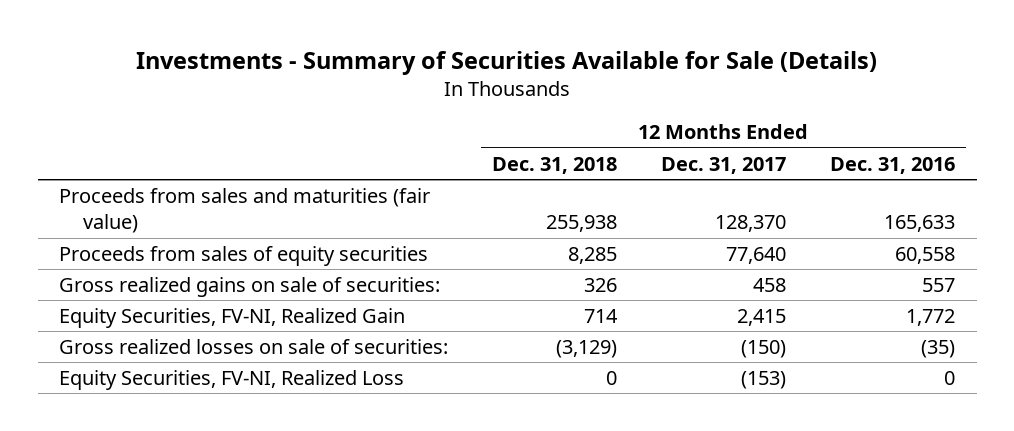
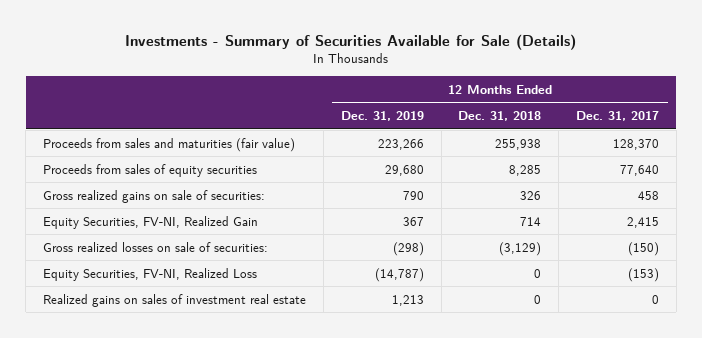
- | 12 Months Ended Dec. 31, 2018 | 12 Months Ended Dec. 31, 2017 | 12 Months Ended Dec. 31, 2016
+ | 12 Months Ended Dec. 31, 2019 | 12 Months Ended Dec. 31, 2018 | 12 Months Ended Dec. 31, 2017
+ Realized gains on sales of investment real estate | 1,213 | 0 | 0

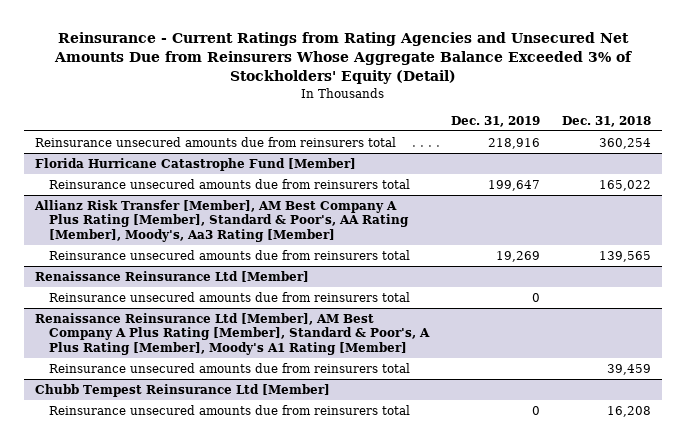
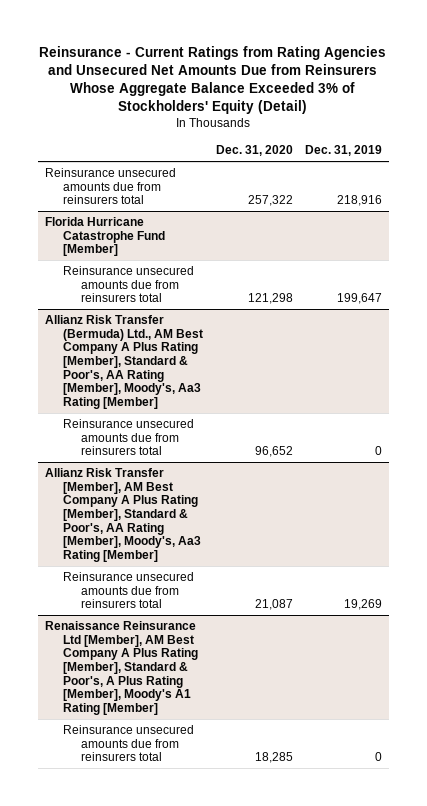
- | Dec. 31, 2019 | Dec. 31, 2018
+ | Dec. 31, 2020 | Dec. 31, 2019
+ Allianz Risk Transfer (Bermuda) Ltd., AM Best Company A Plus Rating [Member], Standard & Poor's, AA Rating [Member], Moody's, Aa3 Rating [Member]
+ Reinsurance unsecured amounts due from reinsurers total | 96,652 | 0
- Renaissance Reinsurance Ltd [Member]
- Reinsurance unsecured amounts due from reinsurers total | 0 |
@ Renaissance Reinsurance Ltd [Member], AM Best Company A Plus Rating [Member], Standard & Poor's, A Plus Rating [Member], Moody's A1 Rating [Member]
- Reinsurance unsecured amounts due from reinsurers total | | 39,459
- Chubb Tempest Reinsurance Ltd [Member]

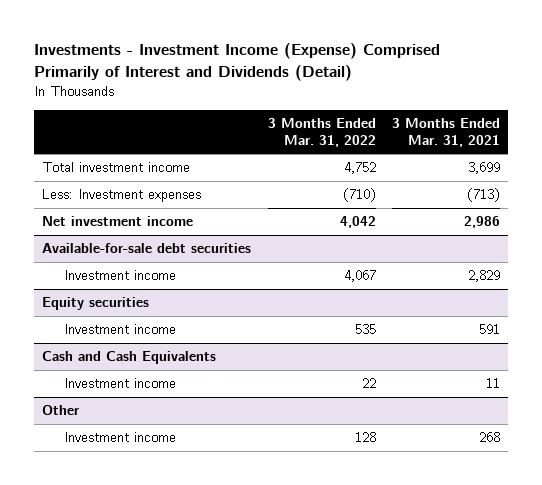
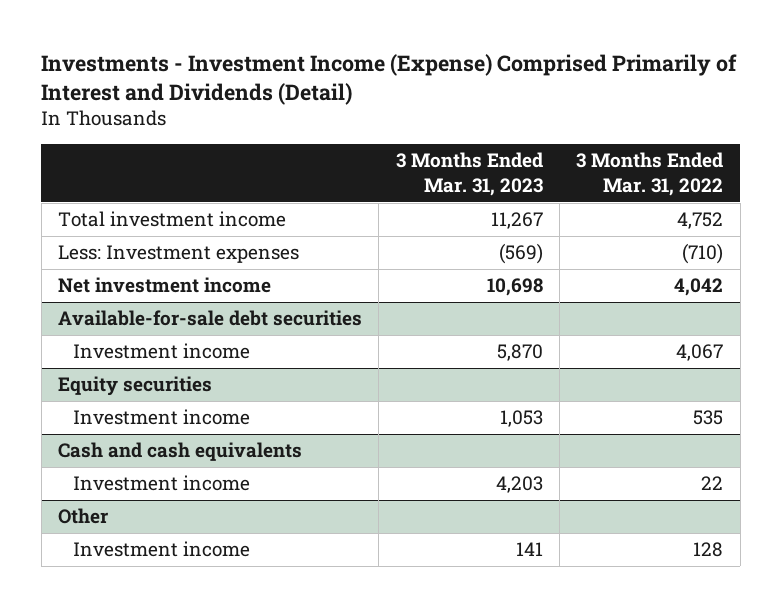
- | 3 Months Ended Mar. 31, 2022 | 3 Months Ended Mar. 31, 2021
+ | 3 Months Ended Mar. 31, 2023 | 3 Months Ended Mar. 31, 2022
- Cash and Cash Equivalents
+ Cash and cash equivalents

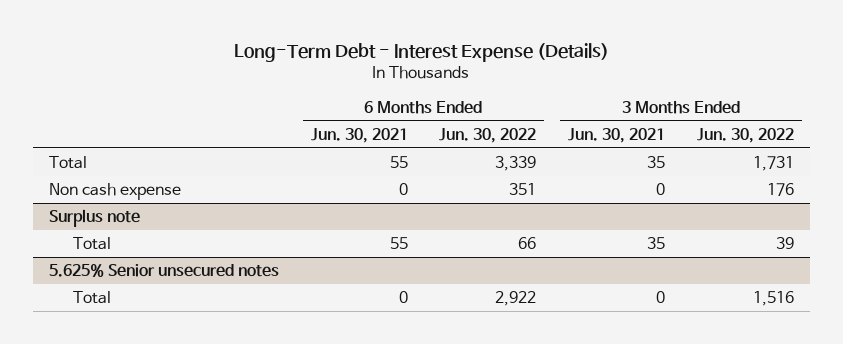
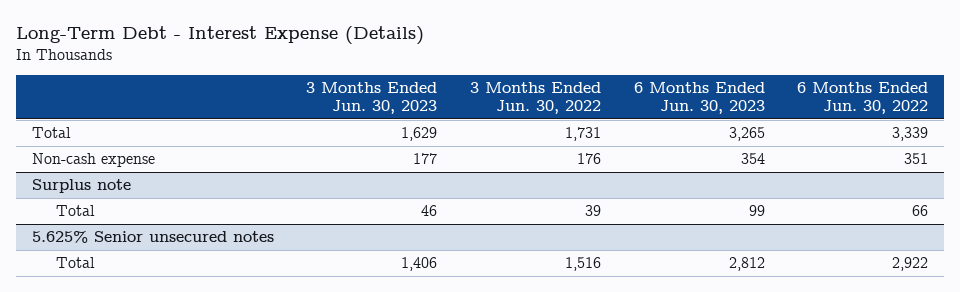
- | 6 Months Ended Jun. 30, 2021 | 6 Months Ended Jun. 30, 2022 | 3 Months Ended Jun. 30, 2021 | 3 Months Ended Jun. 30, 2022
+ | 3 Months Ended Jun. 30, 2023 | 3 Months Ended Jun. 30, 2022 | 6 Months Ended Jun. 30, 2023 | 6 Months Ended Jun. 30, 2022
- Non cash expense | 0 | 351 | 0 | 176
+ Non-cash expense | 177 | 176 | 354 | 351

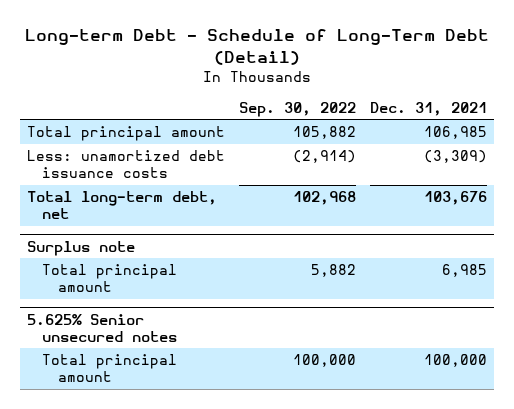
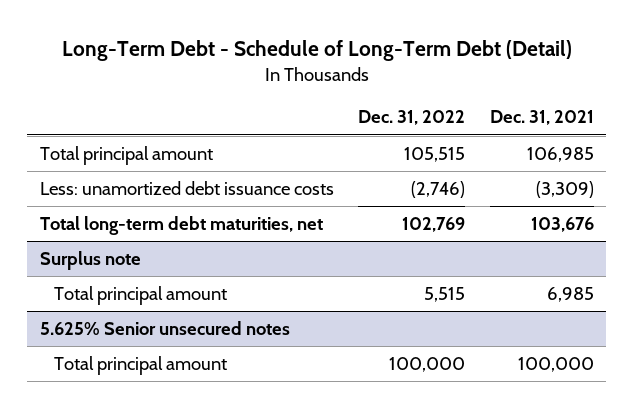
- Long-term Debt - Schedule of Long-Term Debt (Detail)
+ Long-Term Debt - Schedule of Long-Term Debt (Detail)
- | Sep. 30, 2022 | Dec. 31, 2021
+ | Dec. 31, 2022 | Dec. 31, 2021
- Total long-term debt, net | 102,968 | 103,676
+ Total long-term debt maturities, net | 102,769 | 103,676

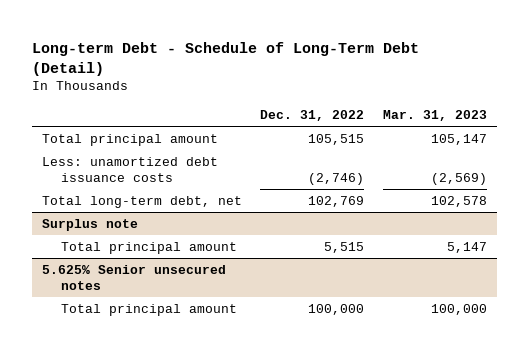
- Long-Term Debt - Schedule of Long-Term Debt (Detail)
+ Long-term Debt - Schedule of Long-Term Debt (Detail)
- | Dec. 31, 2022 | Dec. 31, 2021
+ | Dec. 31, 2022 | Mar. 31, 2023
- Total long-term debt maturities, net | 102,769 | 103,676
+ Total long-term debt, net | 102,769 | 102,578

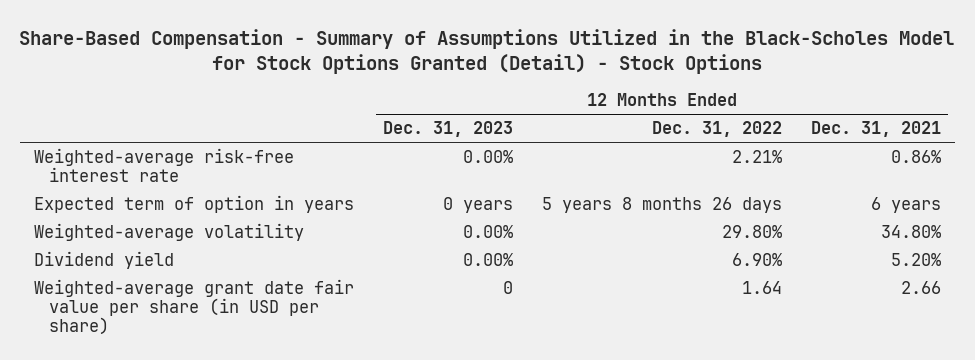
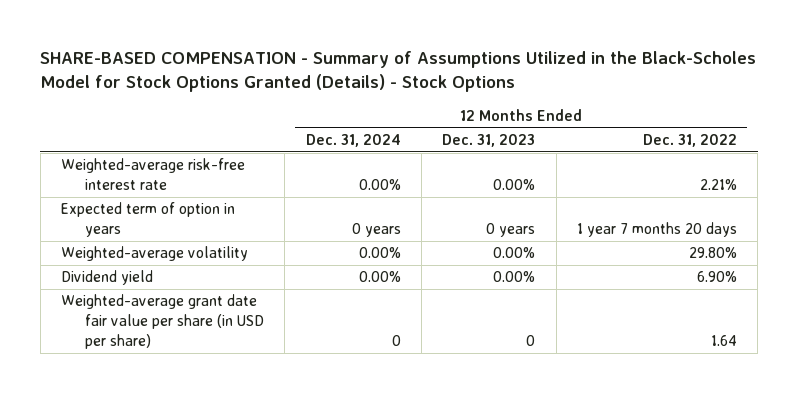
- Share-Based Compensation - Summary of Assumptions Utilized in the Black-Scholes Model for Stock Options Granted (Detail) - Stock Options
+ SHARE-BASED COMPENSATION - Summary of Assumptions Utilized in the Black-Scholes Model for Stock Options Granted (Details) - Stock Options
- | 12 Months Ended Dec. 31, 2023 | 12 Months Ended Dec. 31, 2022 | 12 Months Ended Dec. 31, 2021
+ | 12 Months Ended Dec. 31, 2024 | 12 Months Ended Dec. 31, 2023 | 12 Months Ended Dec. 31, 2022
- Expected term of option in years | 0 years | 5 years 8 months 26 days | 6 years
+ Expected term of option in years | 0 years | 0 years | 1 year 7 months 20 days

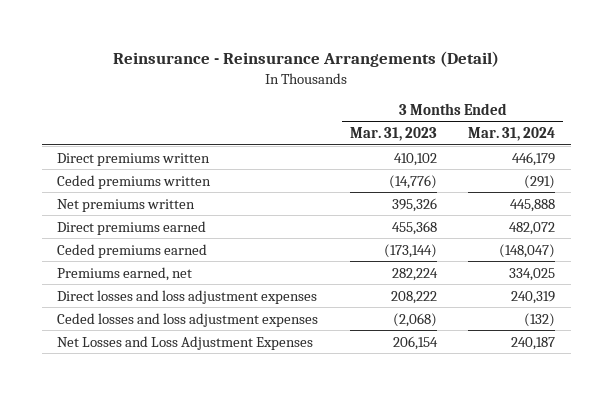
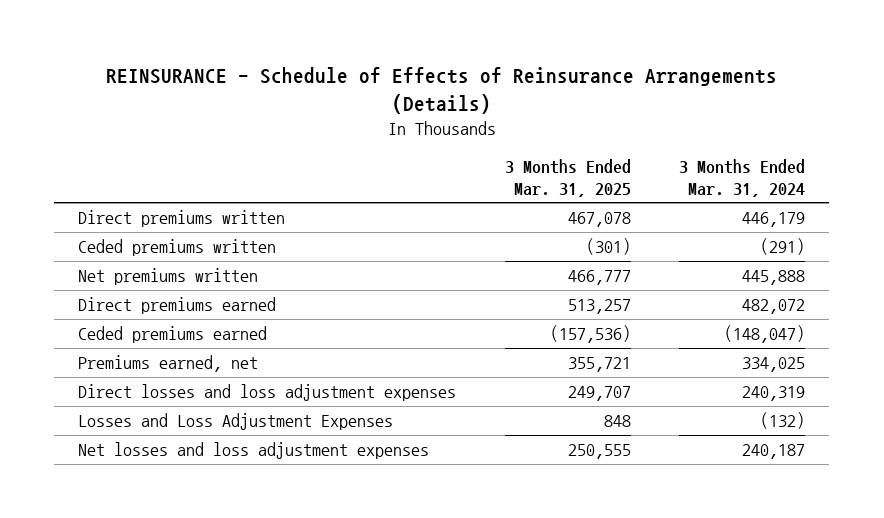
- Reinsurance - Reinsurance Arrangements (Detail)
+ REINSURANCE - Schedule of Effects of Reinsurance Arrangements (Details)
- | 3 Months Ended Mar. 31, 2023 | 3 Months Ended Mar. 31, 2024
+ | 3 Months Ended Mar. 31, 2025 | 3 Months Ended Mar. 31, 2024
- Ceded losses and loss adjustment expenses | (2,068) | (132)
- Net Losses and Loss Adjustment Expenses | 206,154 | 240,187
+ Losses and Loss Adjustment Expenses | 848 | (132)
+ Net losses and loss adjustment expenses | 250,555 | 240,187

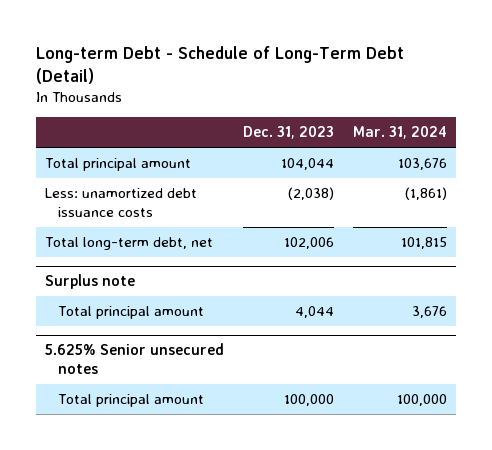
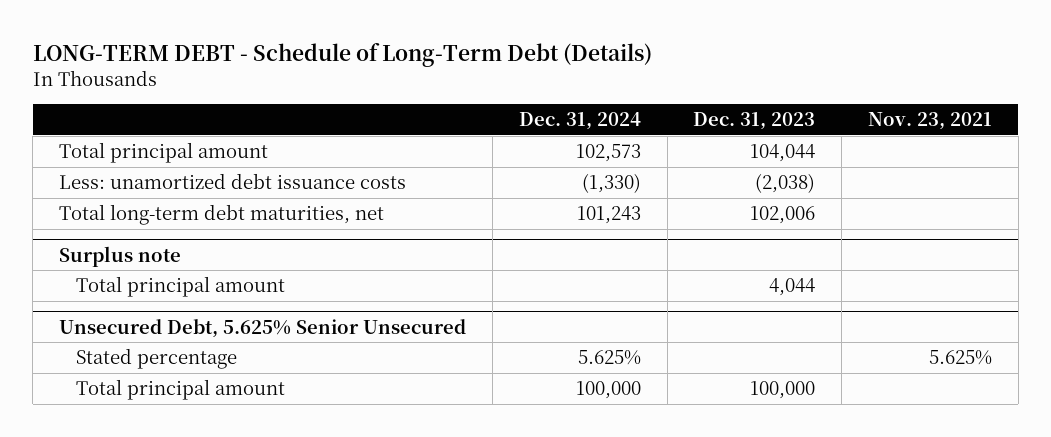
- Long-term Debt - Schedule of Long-Term Debt (Detail)
+ LONG-TERM DEBT - Schedule of Long-Term Debt (Details)
- | Dec. 31, 2023 | Mar. 31, 2024
+ | Dec. 31, 2024 | Dec. 31, 2023 | Nov. 23, 2021
- Total long-term debt, net | 102,006 | 101,815
+ Total long-term debt maturities, net | 101,243 | 102,006 |
- 5.625% Senior unsecured notes
+ Unsecured Debt, 5.625% Senior Unsecured
+ Stated percentage | 5.625% | | 5.625%

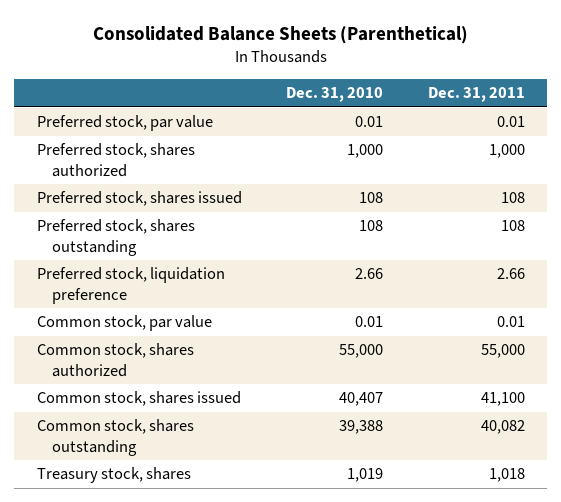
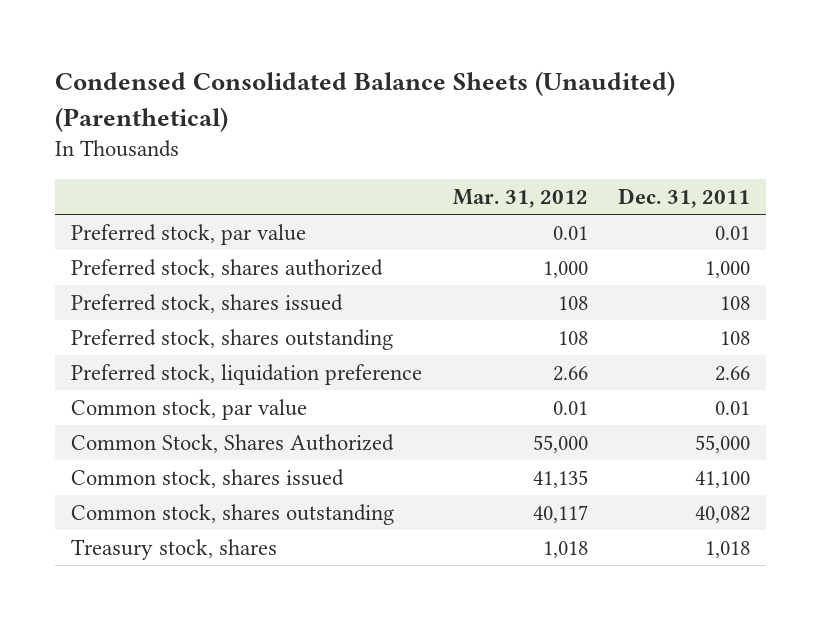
- Consolidated Balance Sheets (Parenthetical)
+ Condensed Consolidated Balance Sheets (Unaudited) (Parenthetical)
- | Dec. 31, 2010 | Dec. 31, 2011
+ | Mar. 31, 2012 | Dec. 31, 2011
- Common stock, shares authorized | 55,000 | 55,000
+ Common Stock, Shares Authorized | 55,000 | 55,000

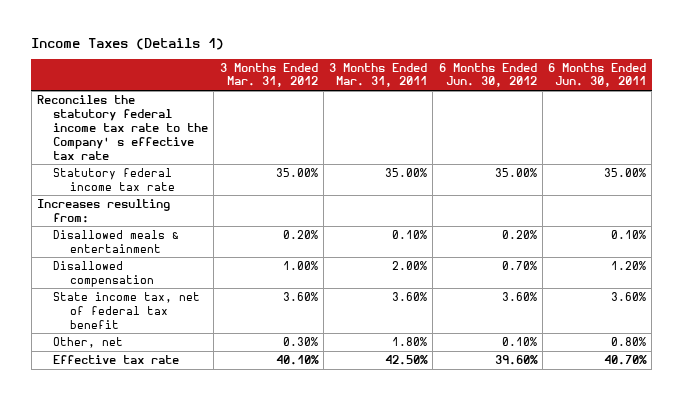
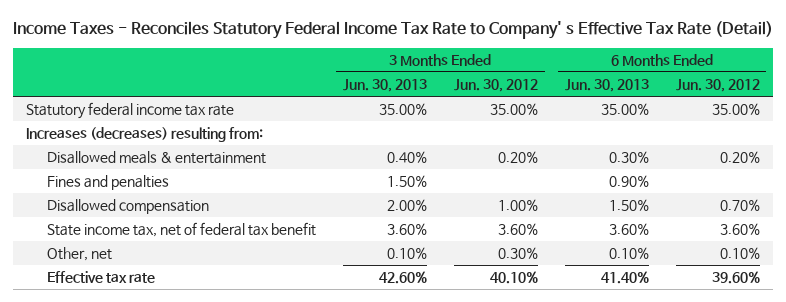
- Income Taxes (Details 1)
+ Income Taxes - Reconciles Statutory Federal Income Tax Rate to Company' s Effective Tax Rate (Detail)
- | 3 Months Ended Mar. 31, 2012 | 3 Months Ended Mar. 31, 2011 | 6 Months Ended Jun. 30, 2012 | 6 Months Ended Jun. 30, 2011
+ | 3 Months Ended Jun. 30, 2013 | 3 Months Ended Jun. 30, 2012 | 6 Months Ended Jun. 30, 2013 | 6 Months Ended Jun. 30, 2012
- Reconciles the statutory federal income tax rate to the Company' s effective tax rate
- Increases resulting from:
+ Increases (decreases) resulting from:
+ Fines and penalties | 1.50% | | 0.90% |

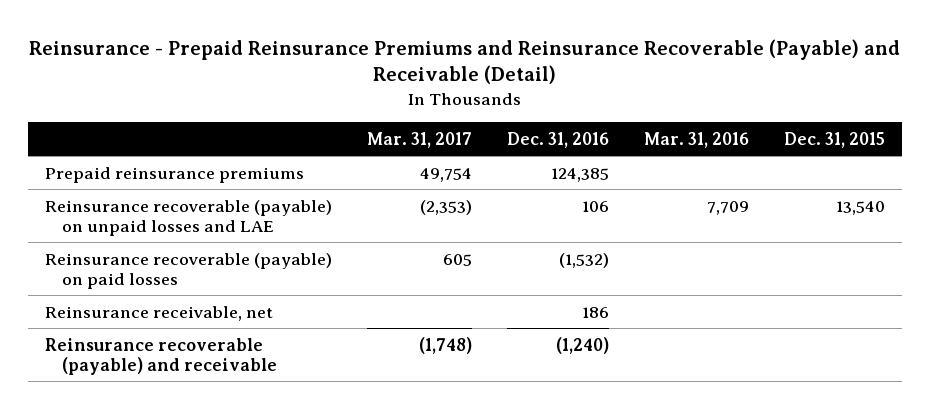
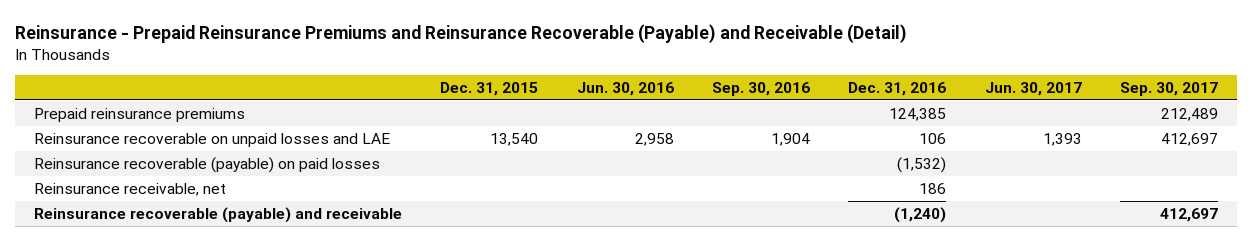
- | Mar. 31, 2017 | Dec. 31, 2016 | Mar. 31, 2016 | Dec. 31, 2015
+ | Dec. 31, 2015 | Jun. 30, 2016 | Sep. 30, 2016 | Dec. 31, 2016 | Jun. 30, 2017 | Sep. 30, 2017
- Reinsurance recoverable (payable) on unpaid losses and LAE | (2,353) | 106 | 7,709 | 13,540
+ Reinsurance recoverable on unpaid losses and LAE | 13,540 | 2,958 | 1,904 | 106 | 1,393 | 412,697

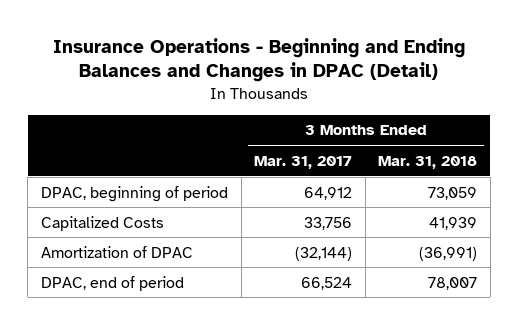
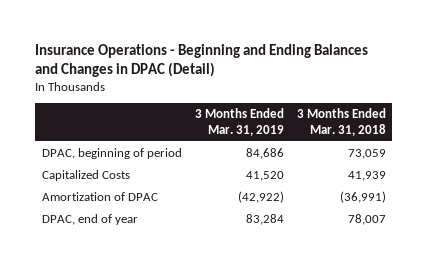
- | 3 Months Ended Mar. 31, 2017 | 3 Months Ended Mar. 31, 2018
+ | 3 Months Ended Mar. 31, 2019 | 3 Months Ended Mar. 31, 2018
- DPAC, end of period | 66,524 | 78,007
+ DPAC, end of year | 83,284 | 78,007

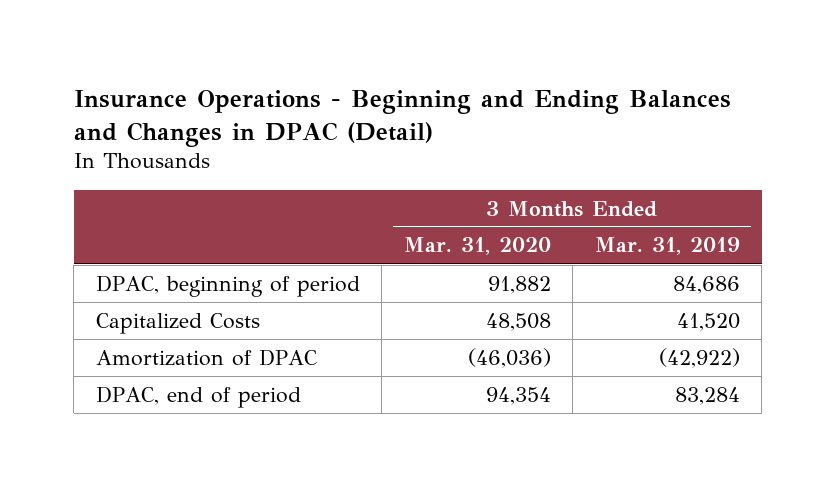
- | 3 Months Ended Mar. 31, 2019 | 3 Months Ended Mar. 31, 2018
+ | 3 Months Ended Mar. 31, 2020 | 3 Months Ended Mar. 31, 2019
- DPAC, end of year | 83,284 | 78,007
+ DPAC, end of period | 94,354 | 83,284

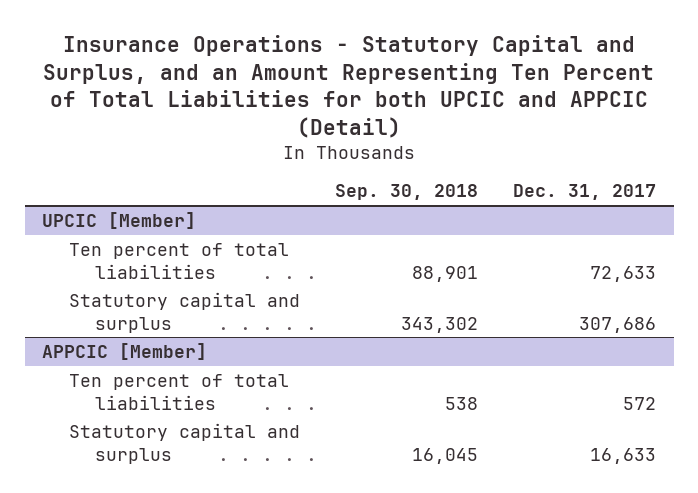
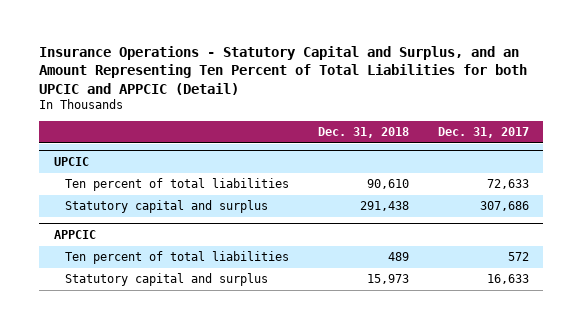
- | Sep. 30, 2018 | Dec. 31, 2017
+ | Dec. 31, 2018 | Dec. 31, 2017
- UPCIC [Member]
+ UPCIC
- APPCIC [Member]
+ APPCIC

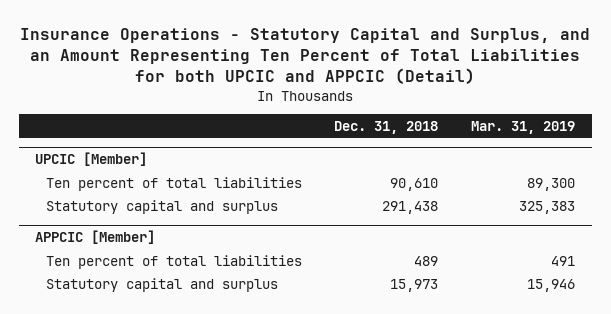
- | Dec. 31, 2018 | Dec. 31, 2017
+ | Dec. 31, 2018 | Mar. 31, 2019
- UPCIC
+ UPCIC [Member]
- APPCIC
+ APPCIC [Member]

